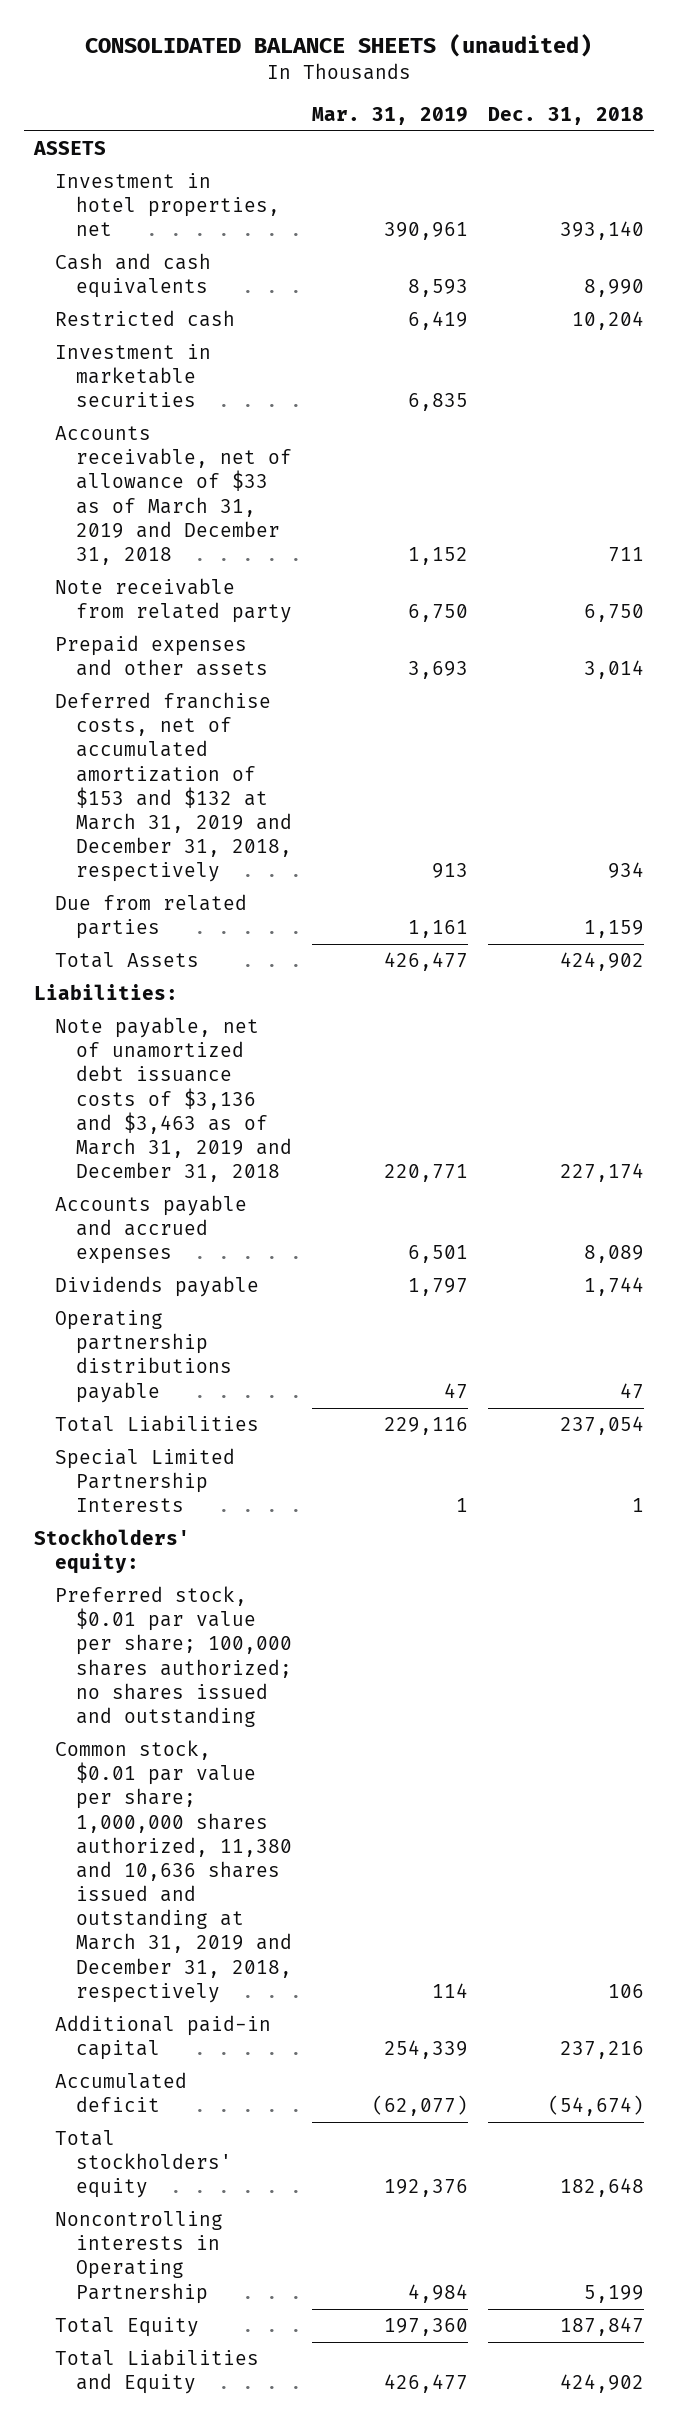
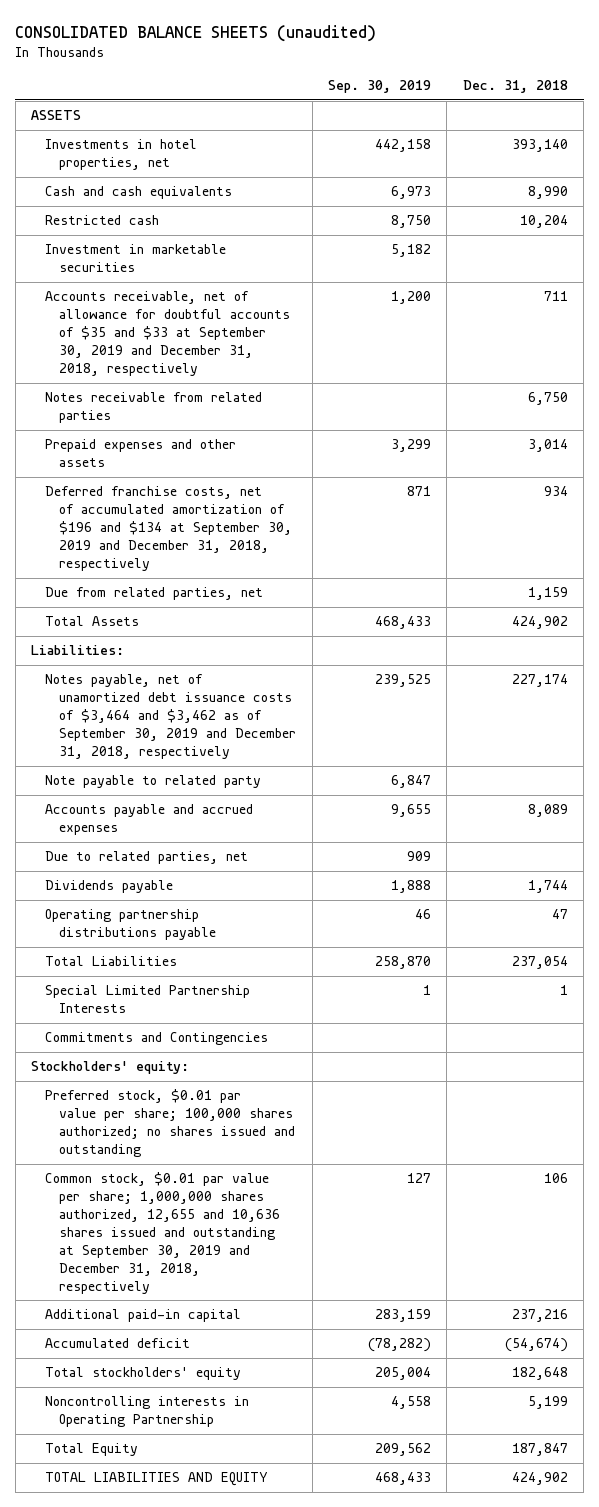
- | Mar. 31, 2019 | Dec. 31, 2018
+ | Sep. 30, 2019 | Dec. 31, 2018
- Investment in hotel properties, net | 390,961 | 393,140
+ Investments in hotel properties, net | 442,158 | 393,140
- Accounts receivable, net of allowance of $33 as of March 31, 2019 and December 31, 2018 | 1,152 | 711
- Note receivable from related party | 6,750 | 6,750
+ Accounts receivable, net of allowance for doubtful accounts of $35 and $33 at September 30, 2019 and December 31, 2018, respectively | 1,200 | 711
+ Notes receivable from related parties | | 6,750
- Deferred franchise costs, net of accumulated amortization of $153 and $132 at March 31, 2019 and December 31, 2018, respectively | 913 | 934
- Due from related parties | 1,161 | 1,159
+ Deferred franchise costs, net of accumulated amortization of $196 and $134 at September 30, 2019 and December 31, 2018, respectively | 871 | 934
+ Due from related parties, net | | 1,159
- Note payable, net of unamortized debt issuance costs of $3,136 and $3,463 as of March 31, 2019 and December 31, 2018 | 220,771 | 227,174
+ Notes payable, net of unamortized debt issuance costs of $3,464 and $3,462 as of September 30, 2019 and December 31, 2018, respectively | 239,525 | 227,174
+ Note payable to related party | 6,847 |
+ Due to related parties, net | 909 |
+ Commitments and Contingencies
- Common stock, $0.01 par value per share; 1,000,000 shares authorized, 11,380 and 10,636 shares issued and outstanding at March 31, 2019 and December 31, 2018, respectively | 114 | 106
+ Common stock, $0.01 par value per share; 1,000,000 shares authorized, 12,655 and 10,636 shares issued and outstanding at September 30, 2019 and December 31, 2018, respectively | 127 | 106
- Total Liabilities and Equity | 426,477 | 424,902
+ TOTAL LIABILITIES AND EQUITY | 468,433 | 424,902

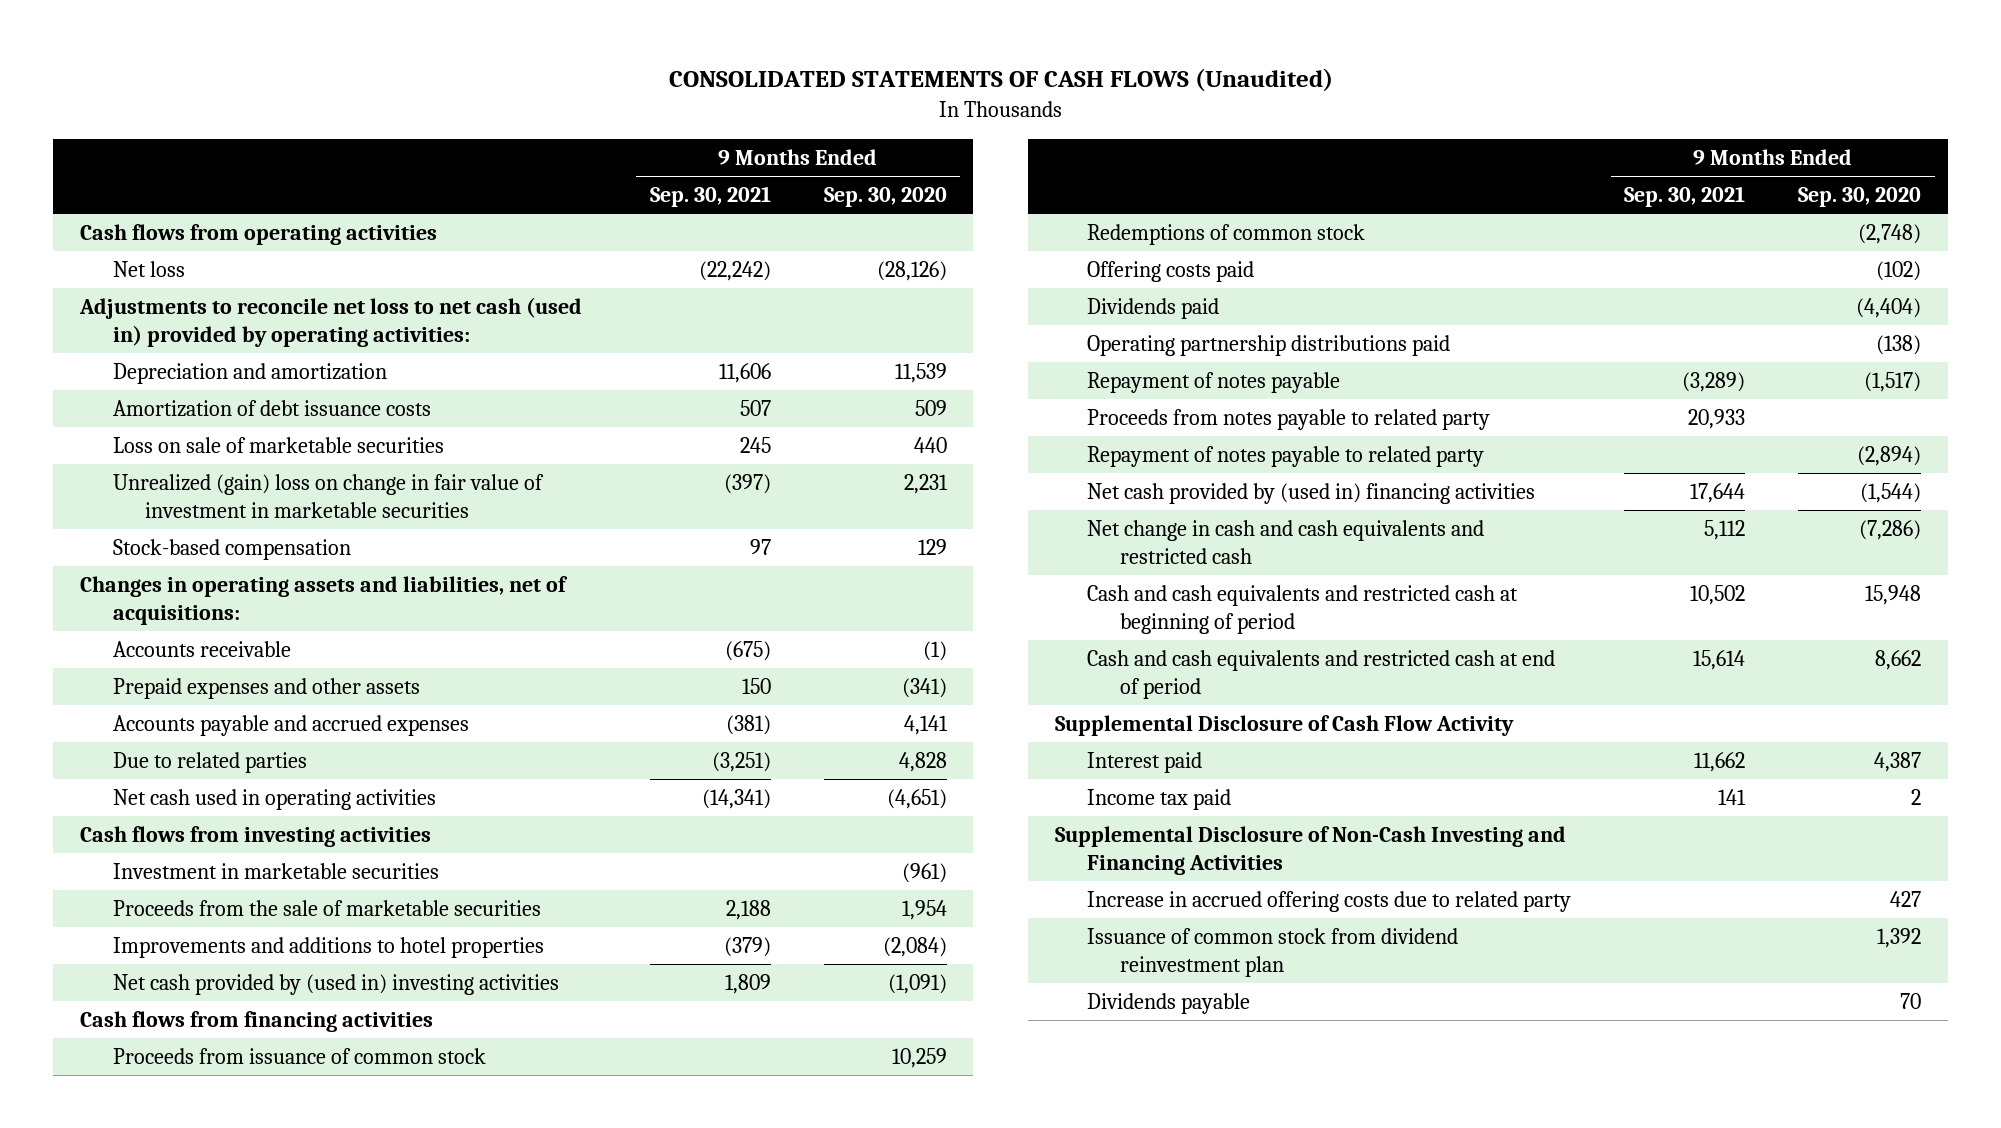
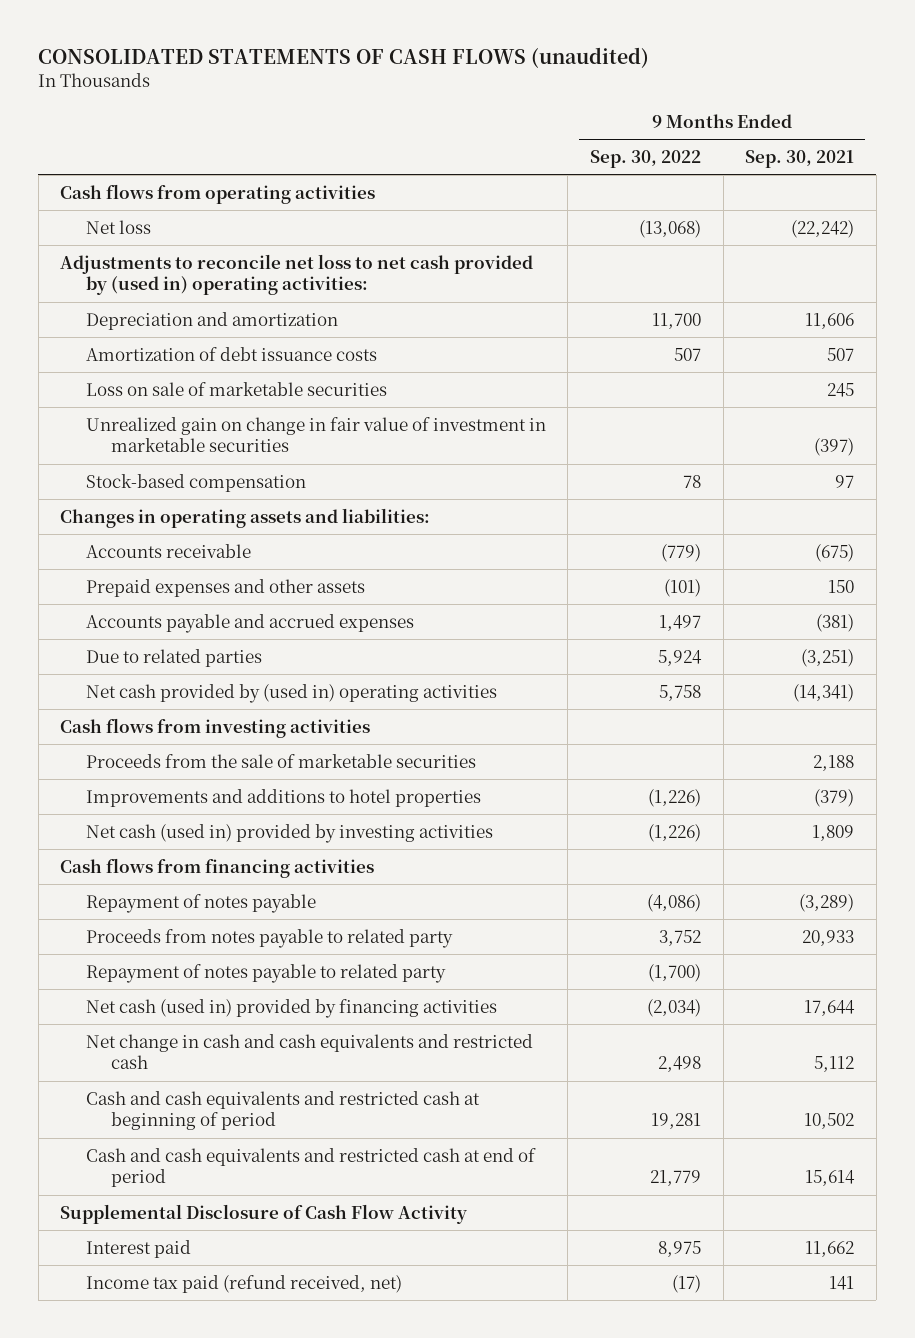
- CONSOLIDATED STATEMENTS OF CASH FLOWS (Unaudited)
+ CONSOLIDATED STATEMENTS OF CASH FLOWS (unaudited)
- | 9 Months Ended Sep. 30, 2021 | 9 Months Ended Sep. 30, 2020
+ | 9 Months Ended Sep. 30, 2022 | 9 Months Ended Sep. 30, 2021
- Adjustments to reconcile net loss to net cash (used in) provided by operating activities:
+ Adjustments to reconcile net loss to net cash provided by (used in) operating activities:
- Unrealized (gain) loss on change in fair value of investment in marketable securities | (397) | 2,231
+ Unrealized gain on change in fair value of investment in marketable securities | | (397)
- Changes in operating assets and liabilities, net of acquisitions:
+ Changes in operating assets and liabilities:
- Net cash used in operating activities | (14,341) | (4,651)
+ Net cash provided by (used in) operating activities | 5,758 | (14,341)
- Investment in marketable securities | | (961)
- Net cash provided by (used in) investing activities | 1,809 | (1,091)
+ Net cash (used in) provided by investing activities | (1,226) | 1,809
- Proceeds from issuance of common stock | | 10,259
- Redemptions of common stock | | (2,748)
- Offering costs paid | | (102)
- Dividends paid | | (4,404)
- Operating partnership distributions paid | | (138)
- Net cash provided by (used in) financing activities | 17,644 | (1,544)
+ Net cash (used in) provided by financing activities | (2,034) | 17,644
- Income tax paid | 141 | 2
- Supplemental Disclosure of Non-Cash Investing and Financing Activities
- Increase in accrued offering costs due to related party | | 427
- Issuance of common stock from dividend reinvestment plan | | 1,392
- Dividends payable | | 70
+ Income tax paid (refund received, net) | (17) | 141

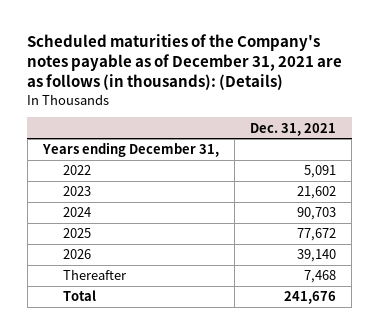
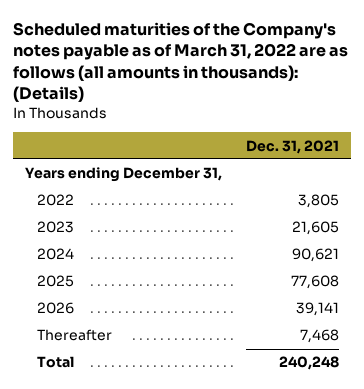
- Scheduled maturities of the Company's notes payable as of December 31, 2021 are as follows (in thousands): (Details)
+ Scheduled maturities of the Company's notes payable as of March 31, 2022 are as follows (all amounts in thousands): (Details)
- 2022 | 5,091
- 2023 | 21,602
- 2024 | 90,703
- 2025 | 77,672
- 2026 | 39,140
+ 2022 | 3,805
+ 2023 | 21,605
+ 2024 | 90,621
+ 2025 | 77,608
+ 2026 | 39,141
- Total | 241,676
+ Total | 240,248

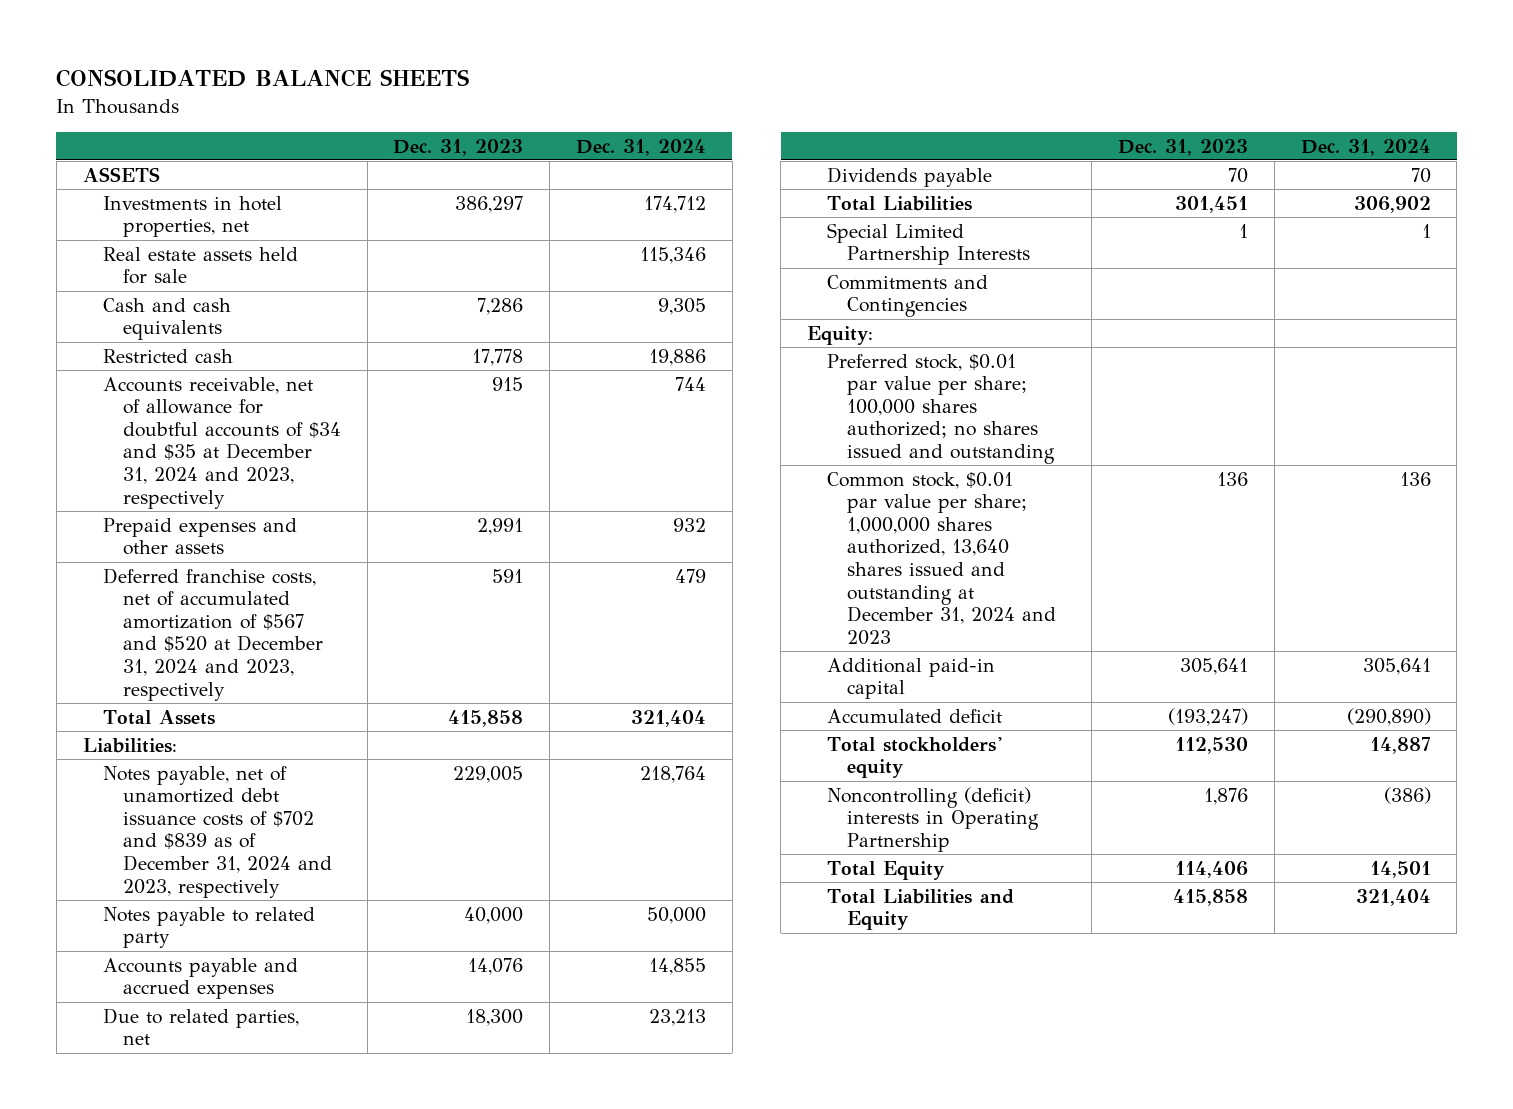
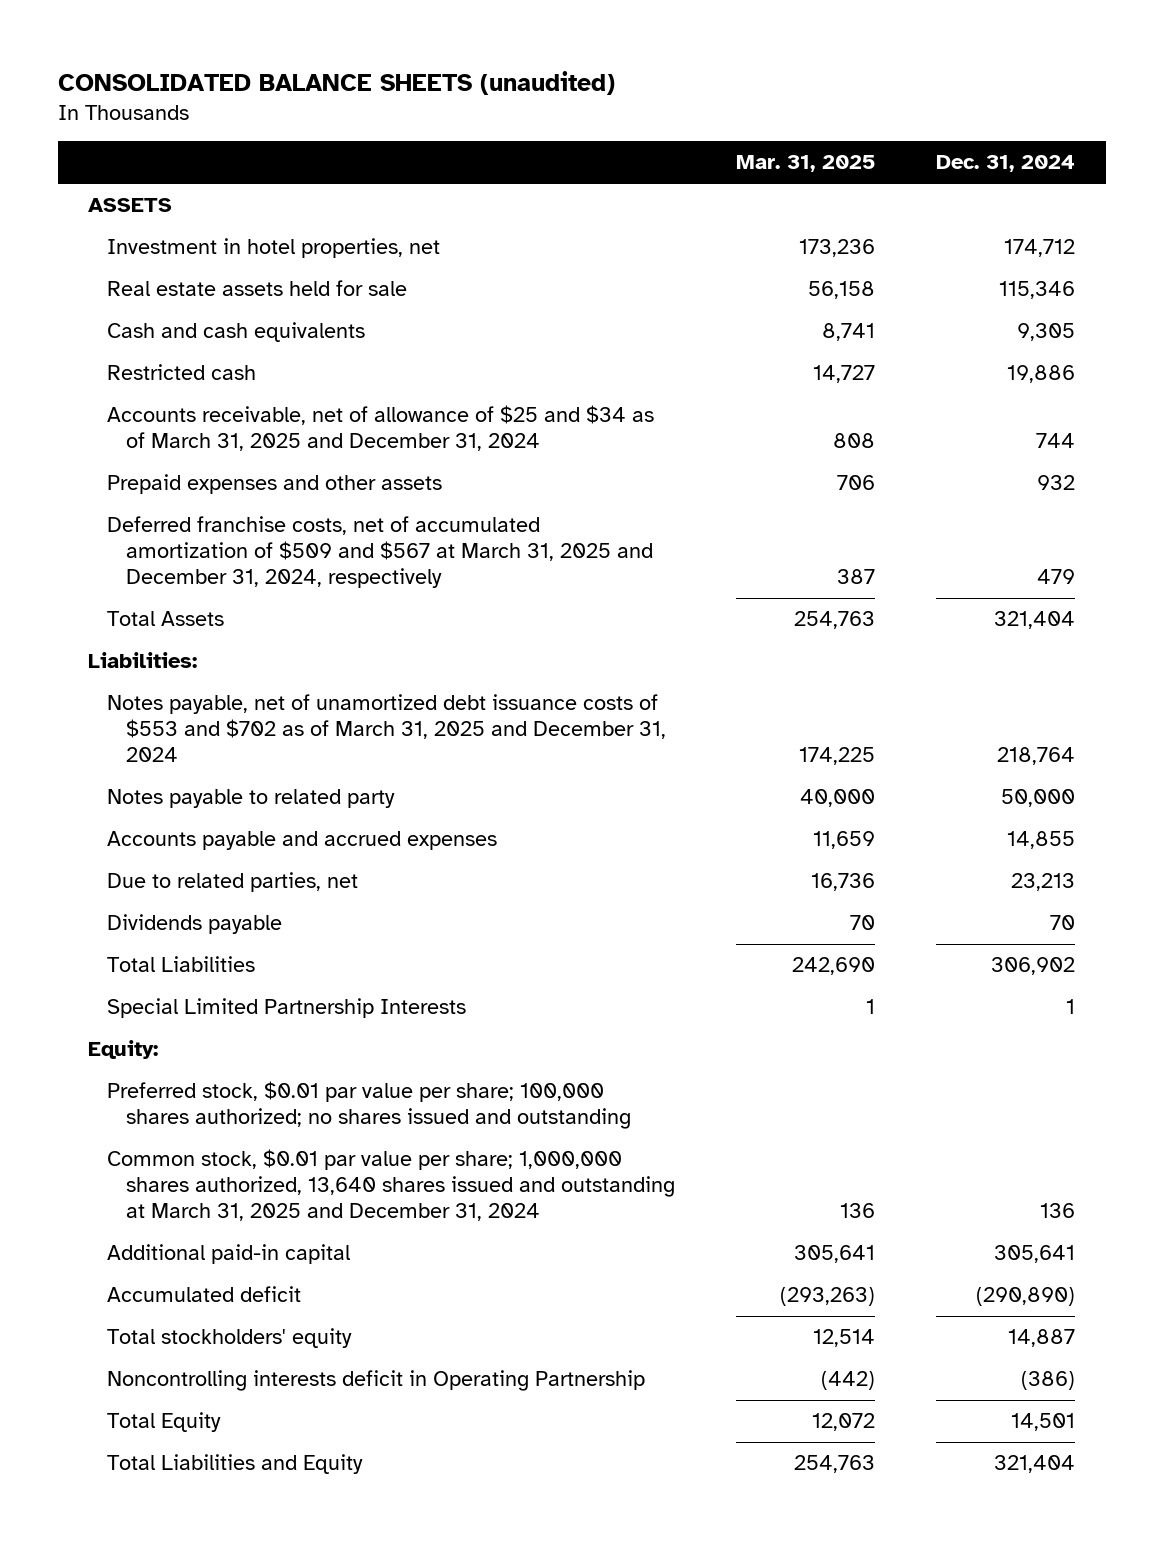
- CONSOLIDATED BALANCE SHEETS
+ CONSOLIDATED BALANCE SHEETS (unaudited)
- | Dec. 31, 2023 | Dec. 31, 2024
+ | Mar. 31, 2025 | Dec. 31, 2024
- Investments in hotel properties, net | 386,297 | 174,712
+ Investment in hotel properties, net | 173,236 | 174,712
- Accounts receivable, net of allowance for doubtful accounts of $34 and $35 at December 31, 2024 and 2023, respectively | 915 | 744
+ Accounts receivable, net of allowance of $25 and $34 as of March 31, 2025 and December 31, 2024 | 808 | 744
- Deferred franchise costs, net of accumulated amortization of $567 and $520 at December 31, 2024 and 2023, respectively | 591 | 479
+ Deferred franchise costs, net of accumulated amortization of $509 and $567 at March 31, 2025 and December 31, 2024, respectively | 387 | 479
- Notes payable, net of unamortized debt issuance costs of $702 and $839 as of December 31, 2024 and 2023, respectively | 229,005 | 218,764
+ Notes payable, net of unamortized debt issuance costs of $553 and $702 as of March 31, 2025 and December 31, 2024 | 174,225 | 218,764
- Commitments and Contingencies
- Common stock, $0.01 par value per share; 1,000,000 shares authorized, 13,640 shares issued and outstanding at December 31, 2024 and 2023 | 136 | 136
+ Common stock, $0.01 par value per share; 1,000,000 shares authorized, 13,640 shares issued and outstanding at March 31, 2025 and December 31, 2024 | 136 | 136
- Noncontrolling (deficit) interests in Operating Partnership | 1,876 | (386)
+ Noncontrolling interests deficit in Operating Partnership | (442) | (386)

